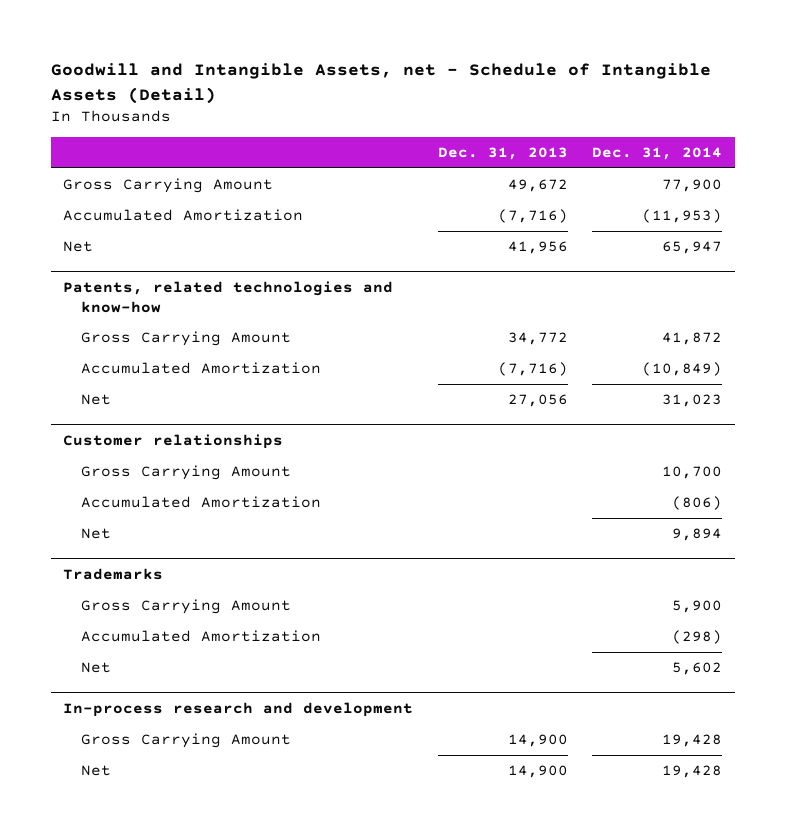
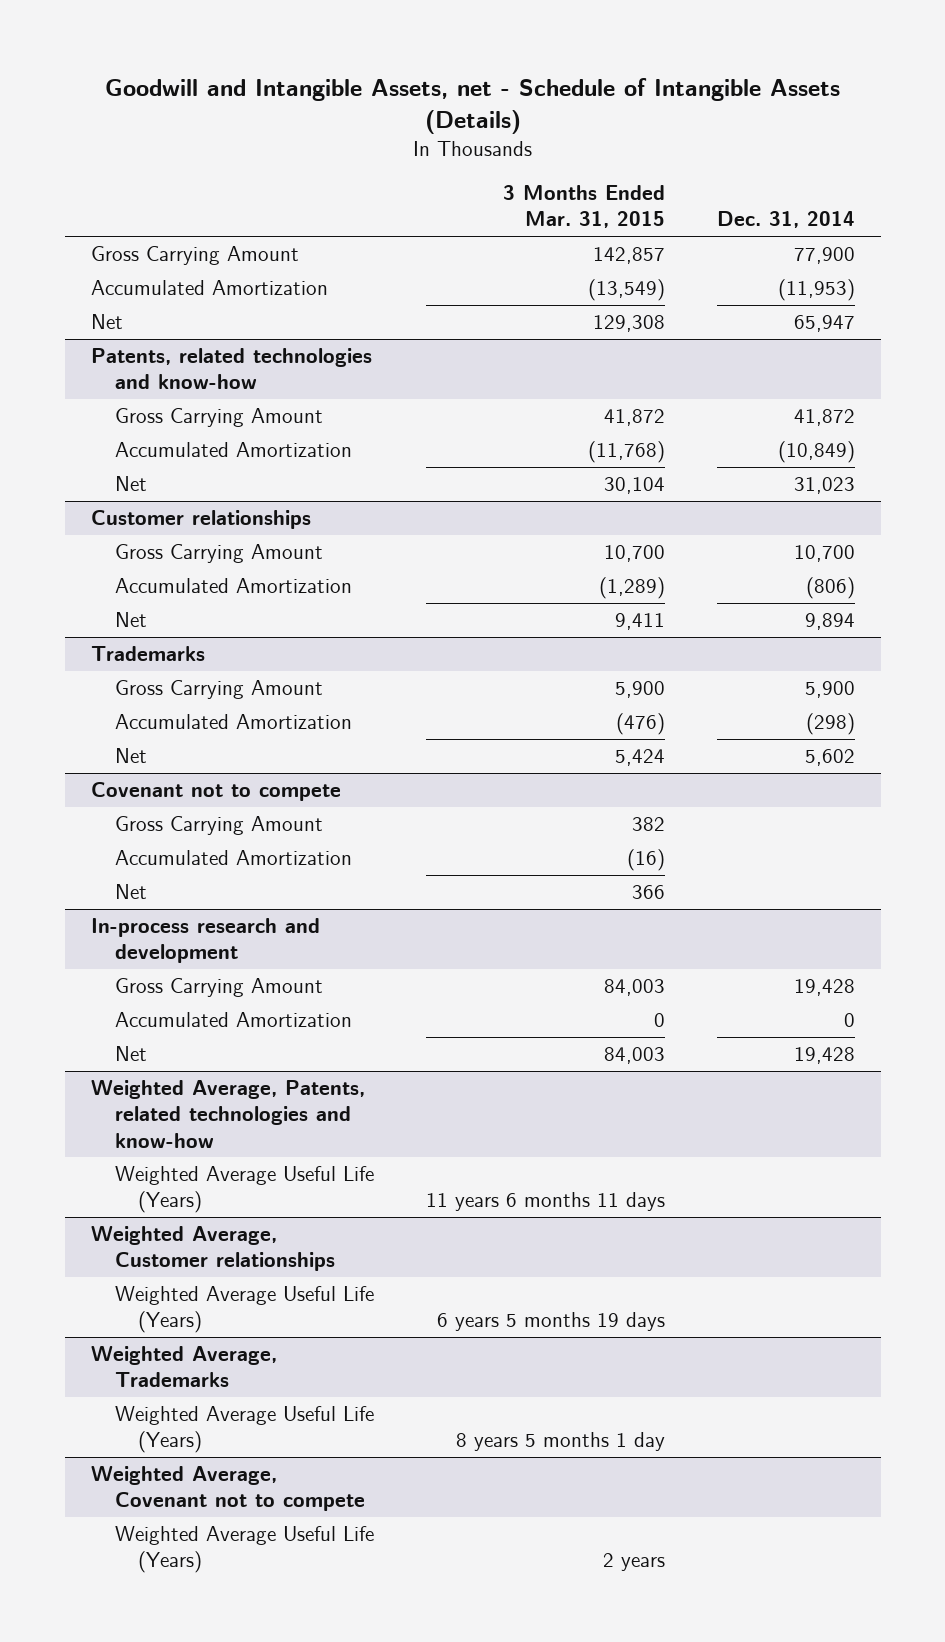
- Goodwill and Intangible Assets, net - Schedule of Intangible Assets (Detail)
+ Goodwill and Intangible Assets, net - Schedule of Intangible Assets (Details)
- | Dec. 31, 2013 | Dec. 31, 2014
+ | 3 Months Ended Mar. 31, 2015 | Dec. 31, 2014
+ Covenant not to compete
+ Gross Carrying Amount | 382 |
+ Accumulated Amortization | (16) |
+ Net | 366 |
@ In-process research and development
+ Accumulated Amortization | 0 | 0
+ Weighted Average, Patents, related technologies and know-how
+ Weighted Average Useful Life (Years) | 11 years 6 months 11 days |
+ Weighted Average, Customer relationships
+ Weighted Average Useful Life (Years) | 6 years 5 months 19 days |
+ Weighted Average, Trademarks
+ Weighted Average Useful Life (Years) | 8 years 5 months 1 day |
+ Weighted Average, Covenant not to compete
+ Weighted Average Useful Life (Years) | 2 years |

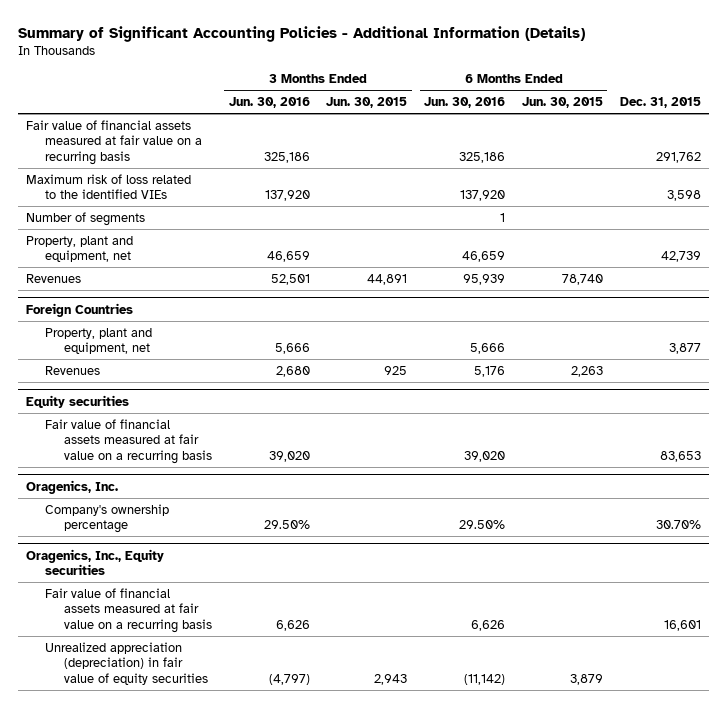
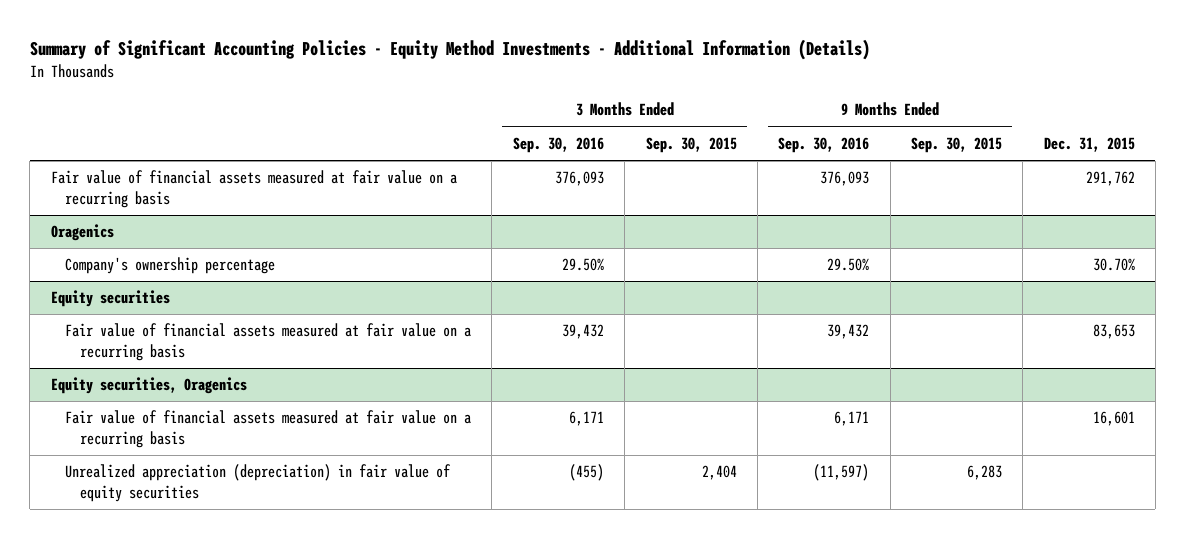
- Summary of Significant Accounting Policies - Additional Information (Details)
+ Summary of Significant Accounting Policies - Equity Method Investments - Additional Information (Details)
- | 3 Months Ended Jun. 30, 2016 | 3 Months Ended Jun. 30, 2015 | 6 Months Ended Jun. 30, 2016 | 6 Months Ended Jun. 30, 2015 | Dec. 31, 2015
+ | 3 Months Ended Sep. 30, 2016 | 3 Months Ended Sep. 30, 2015 | 9 Months Ended Sep. 30, 2016 | 9 Months Ended Sep. 30, 2015 | Dec. 31, 2015
- Maximum risk of loss related to the identified VIEs | 137,920 | | 137,920 | | 3,598
- Number of segments | | | 1 | |
- Property, plant and equipment, net | 46,659 | | 46,659 | | 42,739
- Revenues | 52,501 | 44,891 | 95,939 | 78,740 |
- Foreign Countries
- Property, plant and equipment, net | 5,666 | | 5,666 | | 3,877
- Revenues | 2,680 | 925 | 5,176 | 2,263 |
+ Oragenics
+ Company's ownership percentage | 29.50% | | 29.50% | | 30.70%
- Oragenics, Inc.
- Company's ownership percentage | 29.50% | | 29.50% | | 30.70%
- Oragenics, Inc., Equity securities
+ Equity securities, Oragenics

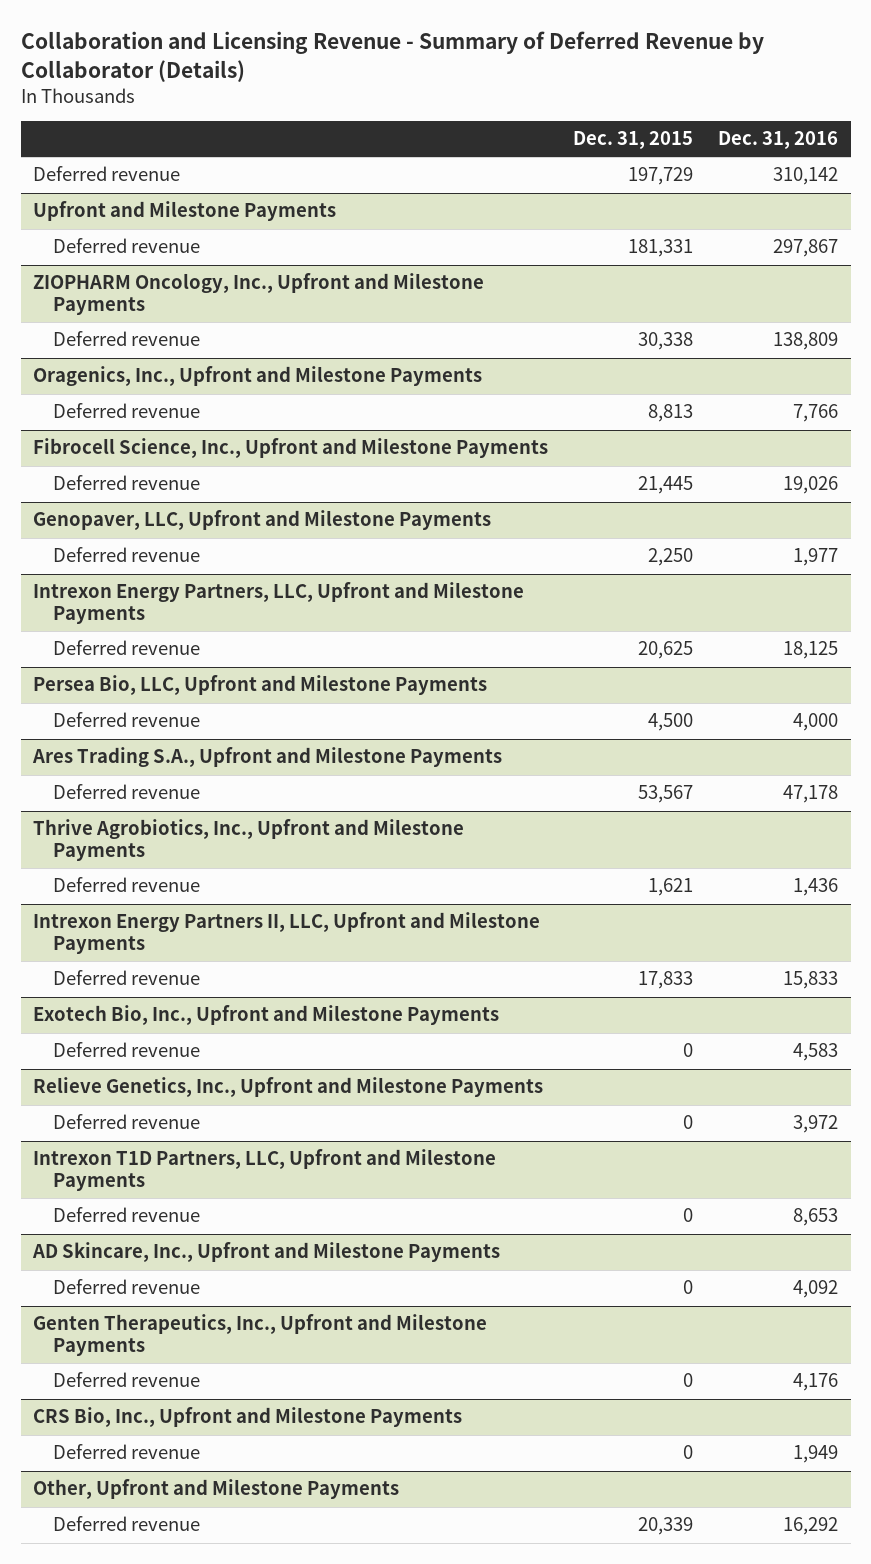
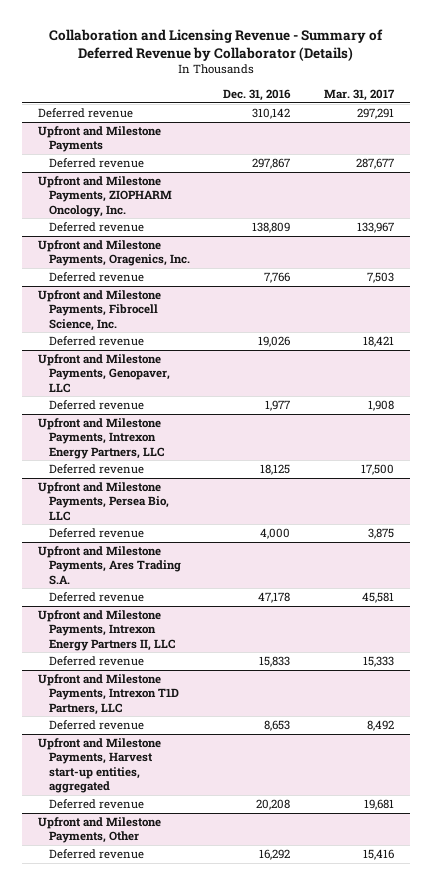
- | Dec. 31, 2015 | Dec. 31, 2016
+ | Dec. 31, 2016 | Mar. 31, 2017
- ZIOPHARM Oncology, Inc., Upfront and Milestone Payments
+ Upfront and Milestone Payments, ZIOPHARM Oncology, Inc.
- Oragenics, Inc., Upfront and Milestone Payments
+ Upfront and Milestone Payments, Oragenics, Inc.
- Fibrocell Science, Inc., Upfront and Milestone Payments
+ Upfront and Milestone Payments, Fibrocell Science, Inc.
- Genopaver, LLC, Upfront and Milestone Payments
+ Upfront and Milestone Payments, Genopaver, LLC
- Intrexon Energy Partners, LLC, Upfront and Milestone Payments
+ Upfront and Milestone Payments, Intrexon Energy Partners, LLC
- Persea Bio, LLC, Upfront and Milestone Payments
+ Upfront and Milestone Payments, Persea Bio, LLC
- Ares Trading S.A., Upfront and Milestone Payments
+ Upfront and Milestone Payments, Ares Trading S.A.
- Thrive Agrobiotics, Inc., Upfront and Milestone Payments
- Deferred revenue | 1,621 | 1,436
- Intrexon Energy Partners II, LLC, Upfront and Milestone Payments
+ Upfront and Milestone Payments, Intrexon Energy Partners II, LLC
- Exotech Bio, Inc., Upfront and Milestone Payments
- Deferred revenue | 0 | 4,583
- Relieve Genetics, Inc., Upfront and Milestone Payments
- Deferred revenue | 0 | 3,972
- Intrexon T1D Partners, LLC, Upfront and Milestone Payments
+ Upfront and Milestone Payments, Intrexon T1D Partners, LLC
- AD Skincare, Inc., Upfront and Milestone Payments
- Deferred revenue | 0 | 4,092
- Genten Therapeutics, Inc., Upfront and Milestone Payments
- Deferred revenue | 0 | 4,176
- CRS Bio, Inc., Upfront and Milestone Payments
- Deferred revenue | 0 | 1,949
- Other, Upfront and Milestone Payments
+ Upfront and Milestone Payments, Harvest start-up entities, aggregated
+ Deferred revenue | 20,208 | 19,681
+ Upfront and Milestone Payments, Other

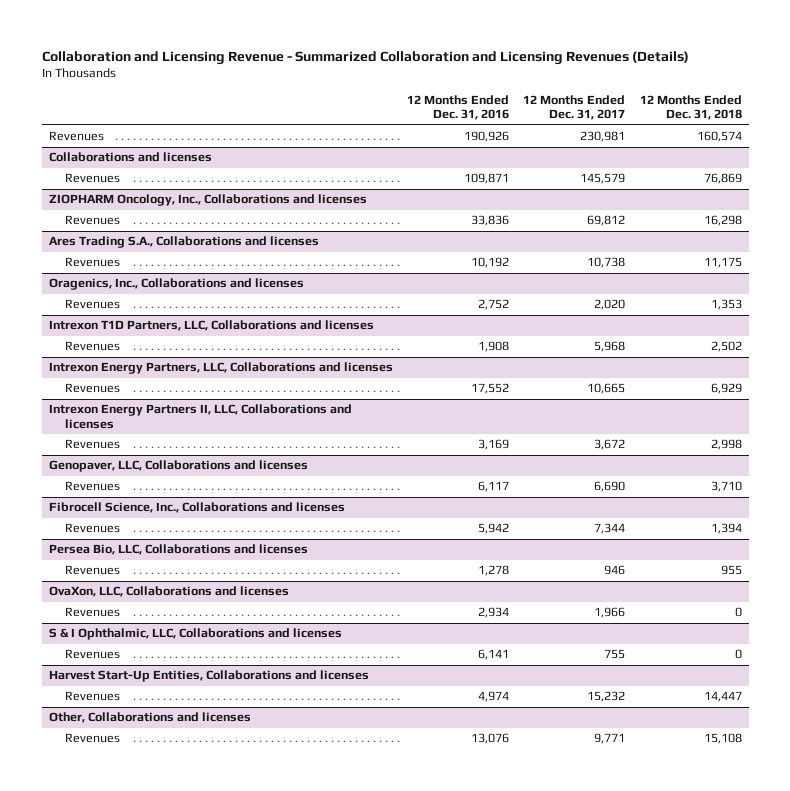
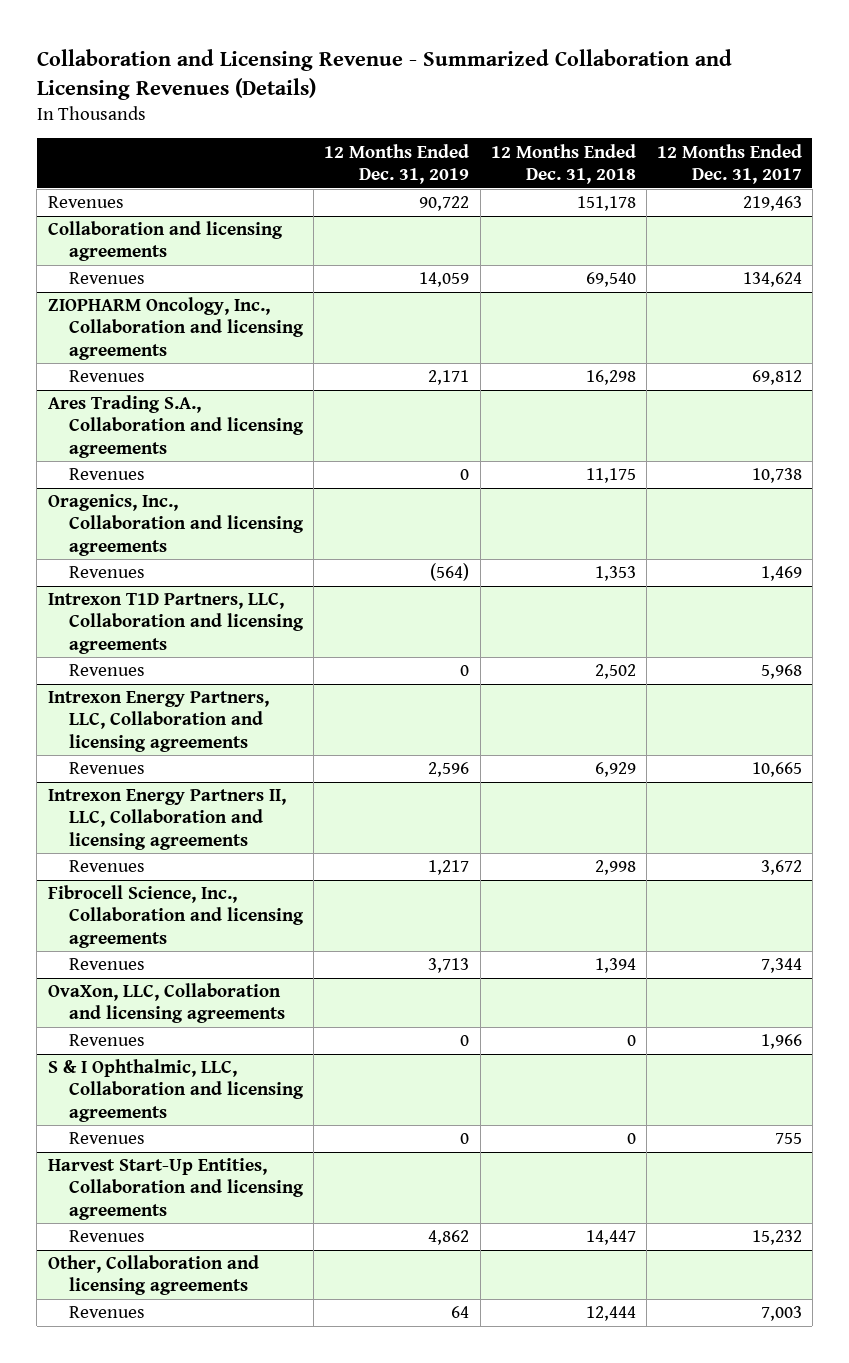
- | 12 Months Ended Dec. 31, 2016 | 12 Months Ended Dec. 31, 2017 | 12 Months Ended Dec. 31, 2018
+ | 12 Months Ended Dec. 31, 2019 | 12 Months Ended Dec. 31, 2018 | 12 Months Ended Dec. 31, 2017
- Revenues | 190,926 | 230,981 | 160,574
- Collaborations and licenses
- Revenues | 109,871 | 145,579 | 76,869
- ZIOPHARM Oncology, Inc., Collaborations and licenses
+ Revenues | 90,722 | 151,178 | 219,463
+ Collaboration and licensing agreements
+ Revenues | 14,059 | 69,540 | 134,624
+ ZIOPHARM Oncology, Inc., Collaboration and licensing agreements
- Ares Trading S.A., Collaborations and licenses
+ Ares Trading S.A., Collaboration and licensing agreements
- Oragenics, Inc., Collaborations and licenses
- Revenues | 2,752 | 2,020 | 1,353
- Intrexon T1D Partners, LLC, Collaborations and licenses
+ Oragenics, Inc., Collaboration and licensing agreements
+ Revenues | (564) | 1,353 | 1,469
+ Intrexon T1D Partners, LLC, Collaboration and licensing agreements
- Intrexon Energy Partners, LLC, Collaborations and licenses
+ Intrexon Energy Partners, LLC, Collaboration and licensing agreements
- Intrexon Energy Partners II, LLC, Collaborations and licenses
+ Intrexon Energy Partners II, LLC, Collaboration and licensing agreements
- Genopaver, LLC, Collaborations and licenses
- Revenues | 6,117 | 6,690 | 3,710
- Fibrocell Science, Inc., Collaborations and licenses
+ Fibrocell Science, Inc., Collaboration and licensing agreements
- Persea Bio, LLC, Collaborations and licenses
- Revenues | 1,278 | 946 | 955
- OvaXon, LLC, Collaborations and licenses
+ OvaXon, LLC, Collaboration and licensing agreements
- S & I Ophthalmic, LLC, Collaborations and licenses
+ S & I Ophthalmic, LLC, Collaboration and licensing agreements
- Harvest Start-Up Entities, Collaborations and licenses
+ Harvest Start-Up Entities, Collaboration and licensing agreements
- Other, Collaborations and licenses
- Revenues | 13,076 | 9,771 | 15,108
+ Other, Collaboration and licensing agreements
+ Revenues | 64 | 12,444 | 7,003

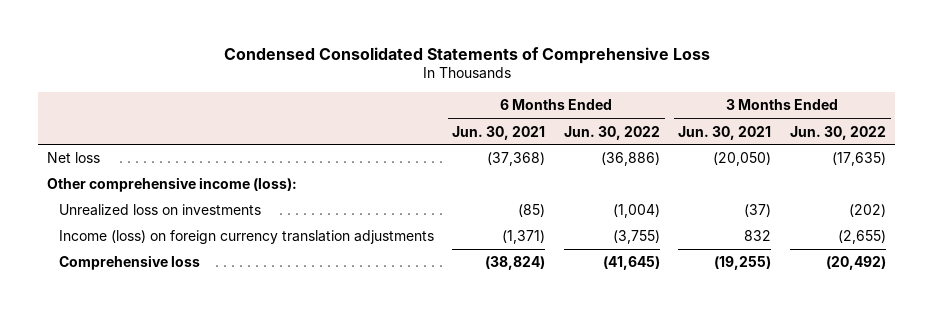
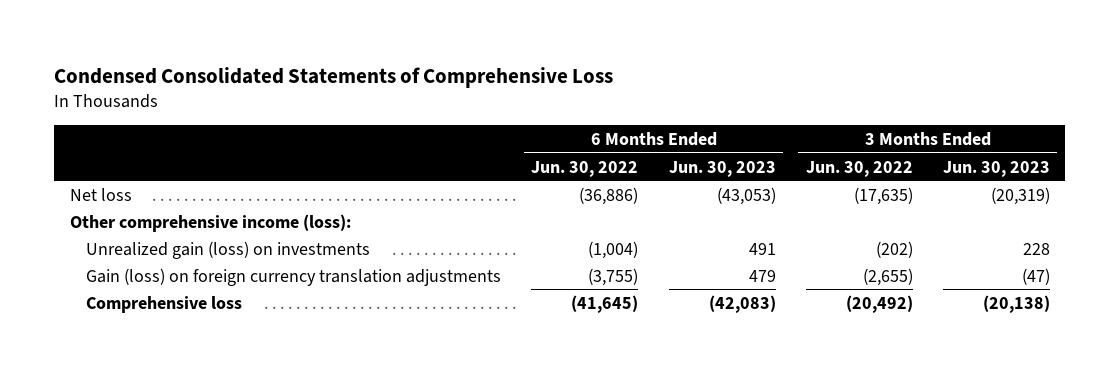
- | 6 Months Ended Jun. 30, 2021 | 6 Months Ended Jun. 30, 2022 | 3 Months Ended Jun. 30, 2021 | 3 Months Ended Jun. 30, 2022
+ | 6 Months Ended Jun. 30, 2022 | 6 Months Ended Jun. 30, 2023 | 3 Months Ended Jun. 30, 2022 | 3 Months Ended Jun. 30, 2023
- Unrealized loss on investments | (85) | (1,004) | (37) | (202)
- Income (loss) on foreign currency translation adjustments | (1,371) | (3,755) | 832 | (2,655)
+ Unrealized gain (loss) on investments | (1,004) | 491 | (202) | 228
+ Gain (loss) on foreign currency translation adjustments | (3,755) | 479 | (2,655) | (47)

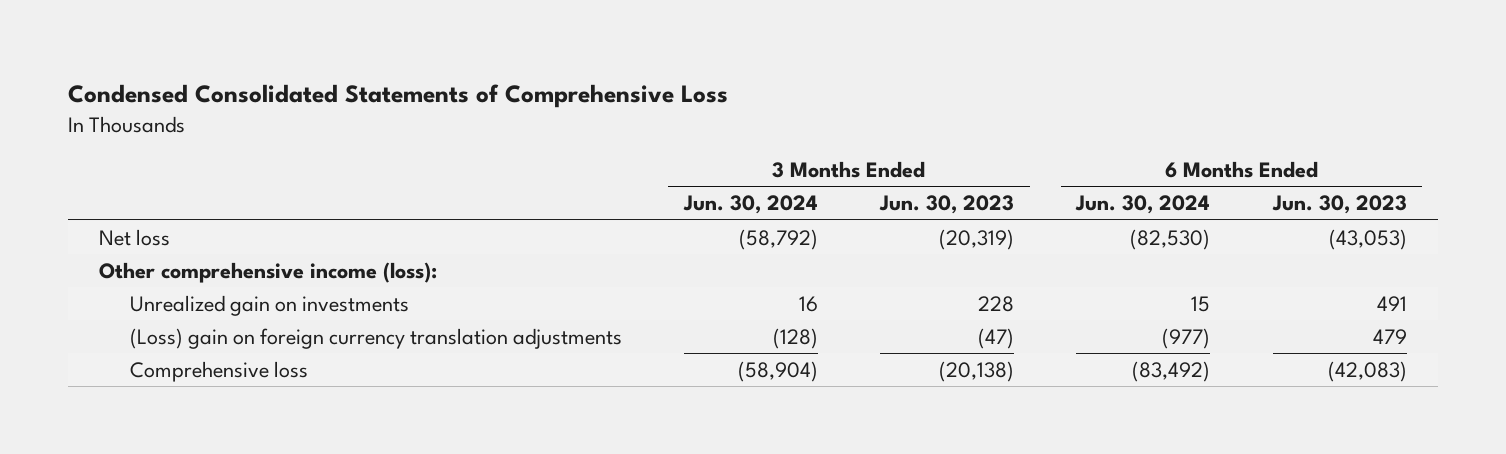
- | 6 Months Ended Jun. 30, 2022 | 6 Months Ended Jun. 30, 2023 | 3 Months Ended Jun. 30, 2022 | 3 Months Ended Jun. 30, 2023
+ | 3 Months Ended Jun. 30, 2024 | 3 Months Ended Jun. 30, 2023 | 6 Months Ended Jun. 30, 2024 | 6 Months Ended Jun. 30, 2023
- Unrealized gain (loss) on investments | (1,004) | 491 | (202) | 228
- Gain (loss) on foreign currency translation adjustments | (3,755) | 479 | (2,655) | (47)
+ Unrealized gain on investments | 16 | 228 | 15 | 491
+ (Loss) gain on foreign currency translation adjustments | (128) | (47) | (977) | 479

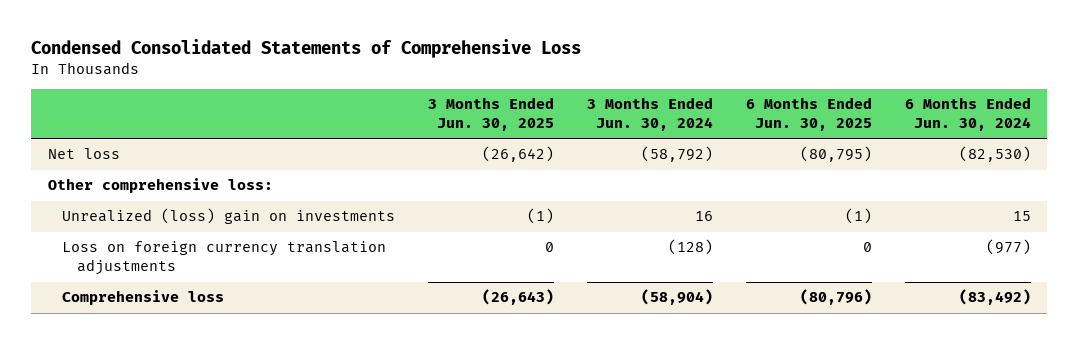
- | 3 Months Ended Jun. 30, 2024 | 3 Months Ended Jun. 30, 2023 | 6 Months Ended Jun. 30, 2024 | 6 Months Ended Jun. 30, 2023
+ | 3 Months Ended Jun. 30, 2025 | 3 Months Ended Jun. 30, 2024 | 6 Months Ended Jun. 30, 2025 | 6 Months Ended Jun. 30, 2024
- Other comprehensive income (loss):
- Unrealized gain on investments | 16 | 228 | 15 | 491
- (Loss) gain on foreign currency translation adjustments | (128) | (47) | (977) | 479
+ Other comprehensive loss:
+ Unrealized (loss) gain on investments | (1) | 16 | (1) | 15
+ Loss on foreign currency translation adjustments | 0 | (128) | 0 | (977)

